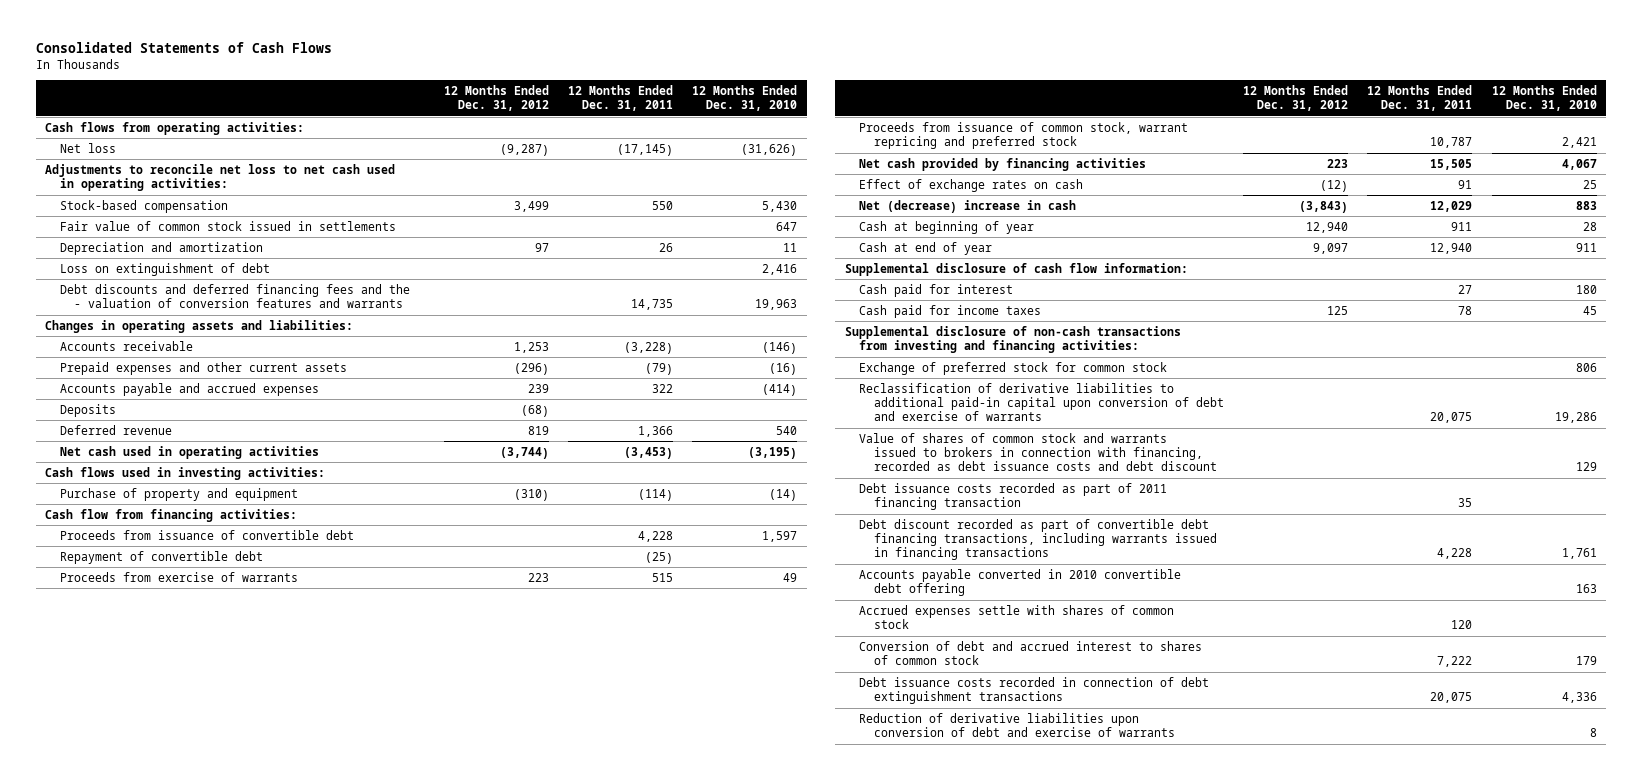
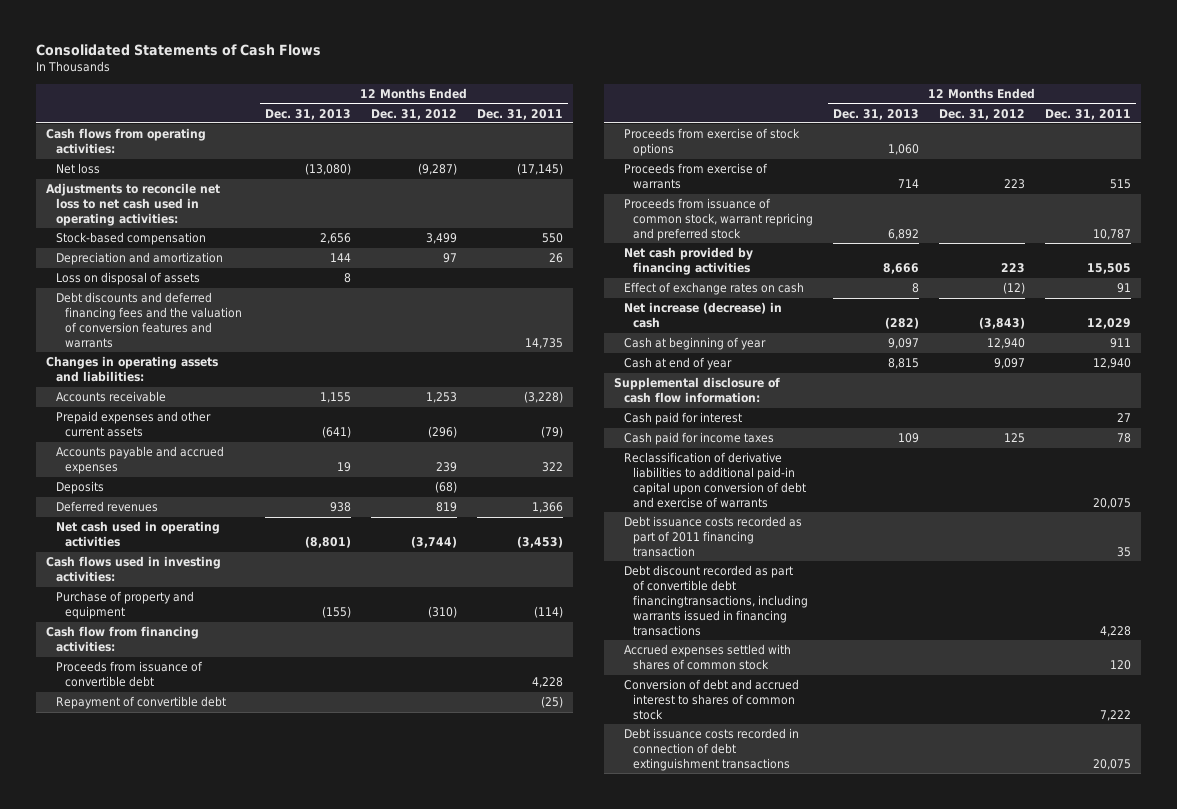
- | 12 Months Ended Dec. 31, 2012 | 12 Months Ended Dec. 31, 2011 | 12 Months Ended Dec. 31, 2010
+ | 12 Months Ended Dec. 31, 2013 | 12 Months Ended Dec. 31, 2012 | 12 Months Ended Dec. 31, 2011
- Fair value of common stock issued in settlements | | | 647
- Loss on extinguishment of debt | | | 2,416
- Debt discounts and deferred financing fees and the - valuation of conversion features and warrants | | 14,735 | 19,963
+ Loss on disposal of assets | 8 | |
+ Debt discounts and deferred financing fees and the valuation of conversion features and warrants | | | 14,735
- Deferred revenue | 819 | 1,366 | 540
+ Deferred revenues | 938 | 819 | 1,366
+ Proceeds from exercise of stock options | 1,060 | |
- Net (decrease) increase in cash | (3,843) | 12,029 | 883
+ Net increase (decrease) in cash | (282) | (3,843) | 12,029
- Supplemental disclosure of non-cash transactions from investing and financing activities:
- Exchange of preferred stock for common stock | | | 806
- Value of shares of common stock and warrants issued to brokers in connection with financing, recorded as debt issuance costs and debt discount | | | 129
- Debt discount recorded as part of convertible debt financing transactions, including warrants issued in financing transactions | | 4,228 | 1,761
- Accounts payable converted in 2010 convertible debt offering | | | 163
- Accrued expenses settle with shares of common stock | | 120 |
+ Debt discount recorded as part of convertible debt financingtransactions, including warrants issued in financing transactions | | | 4,228
+ Accrued expenses settled with shares of common stock | | | 120
- Reduction of derivative liabilities upon conversion of debt and exercise of warrants | | | 8

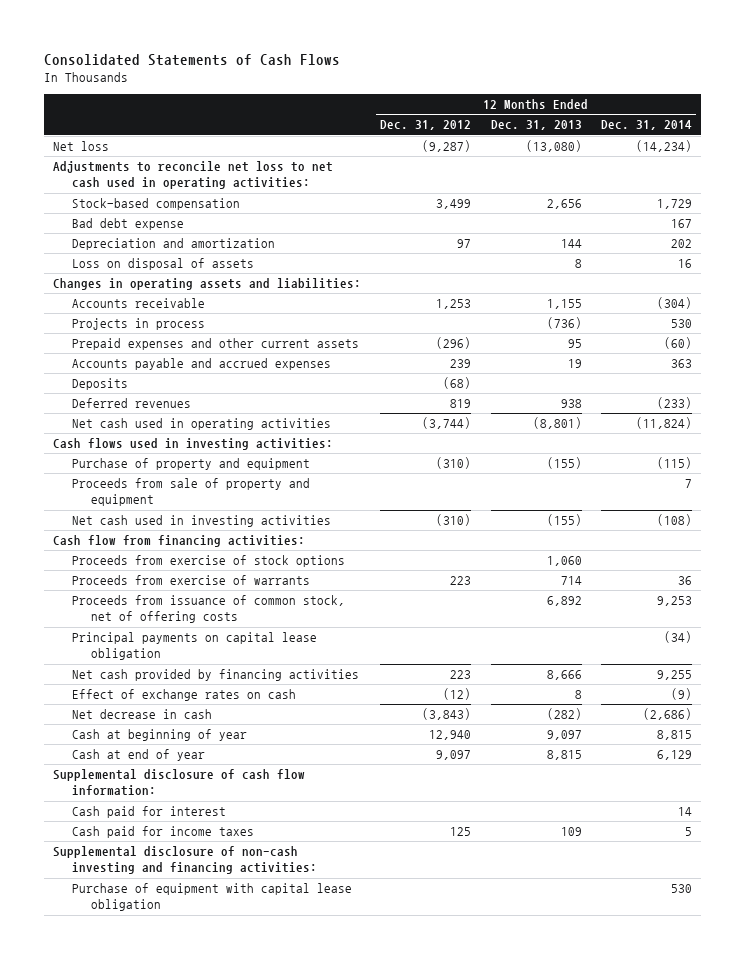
- | 12 Months Ended Dec. 31, 2013 | 12 Months Ended Dec. 31, 2012 | 12 Months Ended Dec. 31, 2011
+ | 12 Months Ended Dec. 31, 2012 | 12 Months Ended Dec. 31, 2013 | 12 Months Ended Dec. 31, 2014
- Cash flows from operating activities:
+ Bad debt expense | | | 167
- Debt discounts and deferred financing fees and the valuation of conversion features and warrants | | | 14,735
- Prepaid expenses and other current assets | (641) | (296) | (79)
+ Projects in process | | (736) | 530
+ Prepaid expenses and other current assets | (296) | 95 | (60)
+ Proceeds from sale of property and equipment | | | 7
+ Net cash used in investing activities | (310) | (155) | (108)
- Proceeds from issuance of convertible debt | | | 4,228
- Repayment of convertible debt | | | (25)
- Proceeds from issuance of common stock, warrant repricing and preferred stock | 6,892 | | 10,787
+ Proceeds from issuance of common stock, net of offering costs | | 6,892 | 9,253
+ Principal payments on capital lease obligation | | | (34)
- Net increase (decrease) in cash | (282) | (3,843) | 12,029
+ Net decrease in cash | (3,843) | (282) | (2,686)
- Reclassification of derivative liabilities to additional paid-in capital upon conversion of debt and exercise of warrants | | | 20,075
- Debt issuance costs recorded as part of 2011 financing transaction | | | 35
- Debt discount recorded as part of convertible debt financingtransactions, including warrants issued in financing transactions | | | 4,228
- Accrued expenses settled with shares of common stock | | | 120
- Conversion of debt and accrued interest to shares of common stock | | | 7,222
- Debt issuance costs recorded in connection of debt extinguishment transactions | | | 20,075
+ Supplemental disclosure of non-cash investing and financing activities:
+ Purchase of equipment with capital lease obligation | | | 530

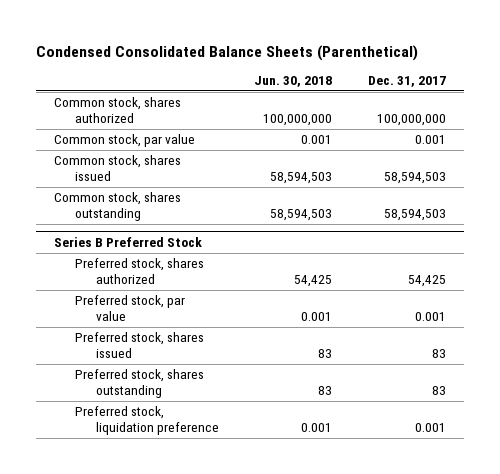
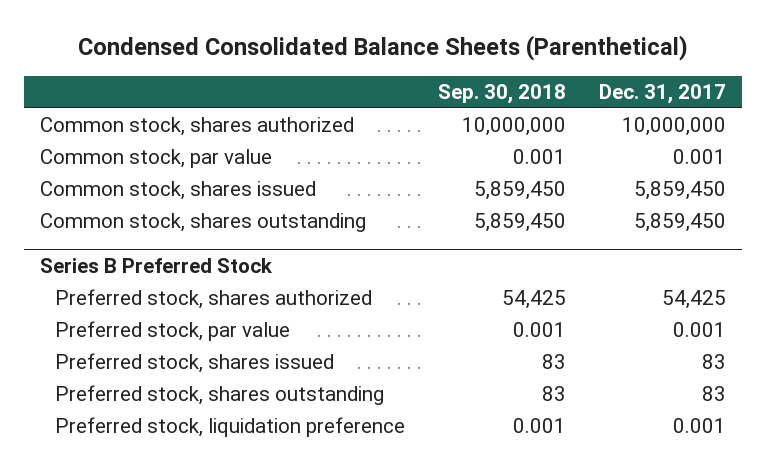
- | Jun. 30, 2018 | Dec. 31, 2017
+ | Sep. 30, 2018 | Dec. 31, 2017
- Common stock, shares authorized | 100,000,000 | 100,000,000
+ Common stock, shares authorized | 10,000,000 | 10,000,000
- Common stock, shares issued | 58,594,503 | 58,594,503
- Common stock, shares outstanding | 58,594,503 | 58,594,503
+ Common stock, shares issued | 5,859,450 | 5,859,450
+ Common stock, shares outstanding | 5,859,450 | 5,859,450

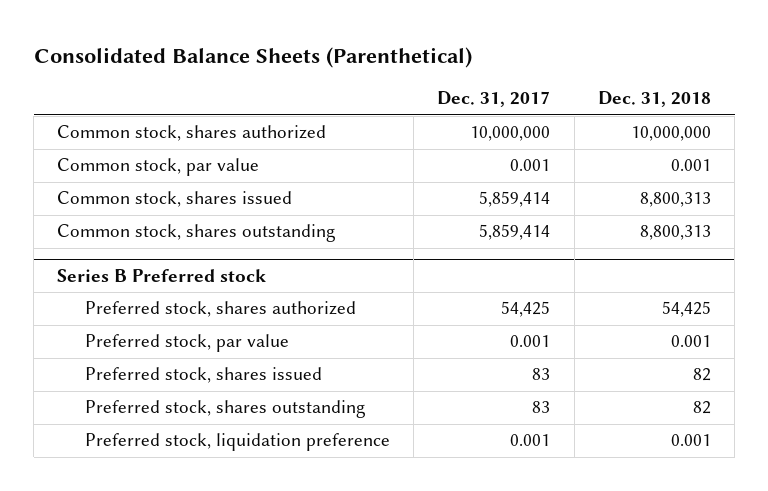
- Condensed Consolidated Balance Sheets (Parenthetical)
+ Consolidated Balance Sheets (Parenthetical)
- | Sep. 30, 2018 | Dec. 31, 2017
+ | Dec. 31, 2017 | Dec. 31, 2018
- Common stock, shares issued | 5,859,450 | 5,859,450
- Common stock, shares outstanding | 5,859,450 | 5,859,450
- Series B Preferred Stock
+ Common stock, shares issued | 5,859,414 | 8,800,313
+ Common stock, shares outstanding | 5,859,414 | 8,800,313
+ Series B Preferred stock

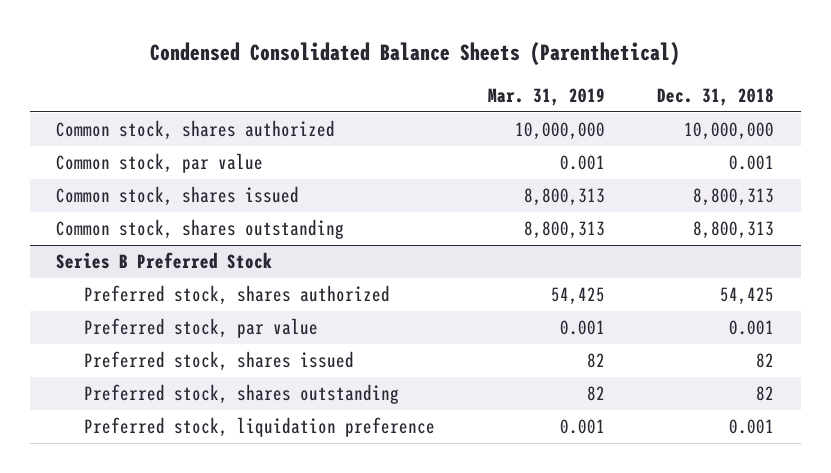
- Consolidated Balance Sheets (Parenthetical)
+ Condensed Consolidated Balance Sheets (Parenthetical)
- | Dec. 31, 2017 | Dec. 31, 2018
+ | Mar. 31, 2019 | Dec. 31, 2018
- Series B Preferred stock
+ Series B Preferred Stock

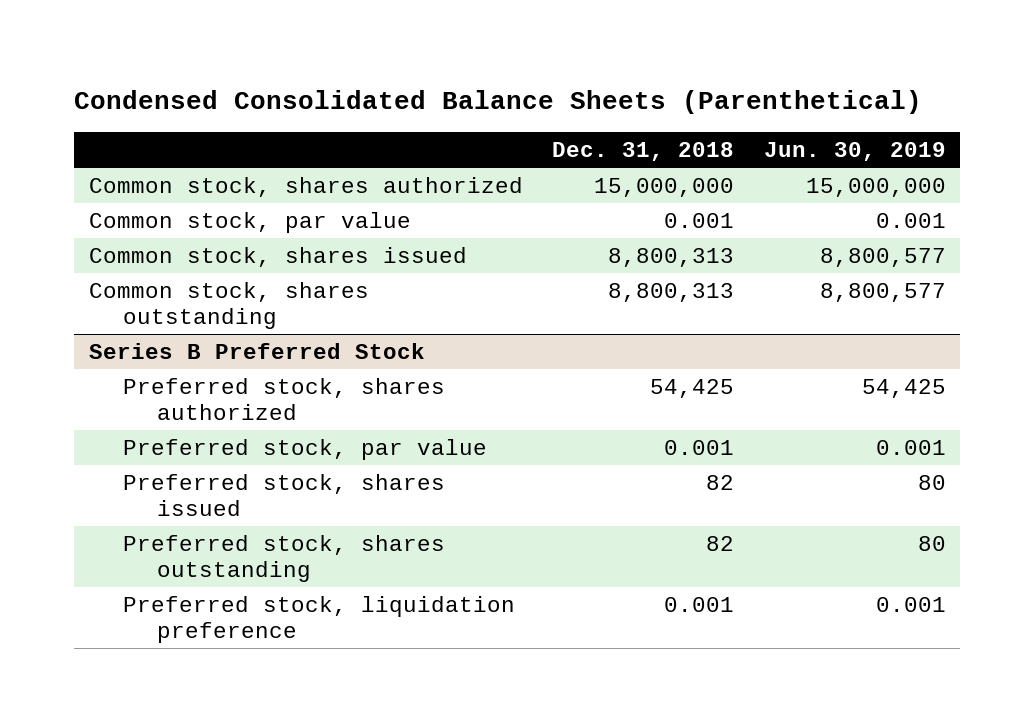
- | Mar. 31, 2019 | Dec. 31, 2018
+ | Dec. 31, 2018 | Jun. 30, 2019
- Common stock, shares authorized | 10,000,000 | 10,000,000
+ Common stock, shares authorized | 15,000,000 | 15,000,000

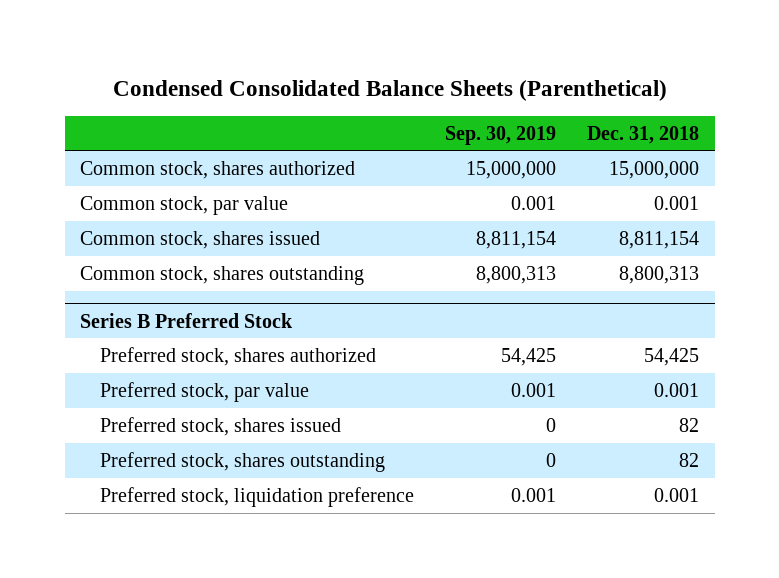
- | Dec. 31, 2018 | Jun. 30, 2019
+ | Sep. 30, 2019 | Dec. 31, 2018
- Common stock, shares issued | 8,800,313 | 8,800,577
+ Common stock, shares issued | 8,811,154 | 8,811,154

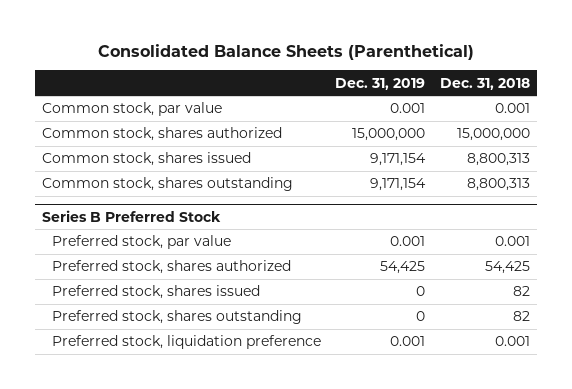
- Condensed Consolidated Balance Sheets (Parenthetical)
+ Consolidated Balance Sheets (Parenthetical)
- | Sep. 30, 2019 | Dec. 31, 2018
+ | Dec. 31, 2019 | Dec. 31, 2018
- Common stock, shares issued | 8,811,154 | 8,811,154
moved down: Common stock, shares authorized | 15,000,000 | 15,000,000
+ Common stock, shares issued | 9,171,154 | 8,800,313
@ Series B Preferred Stock
moved down: Preferred stock, shares authorized | 54,425 | 54,425

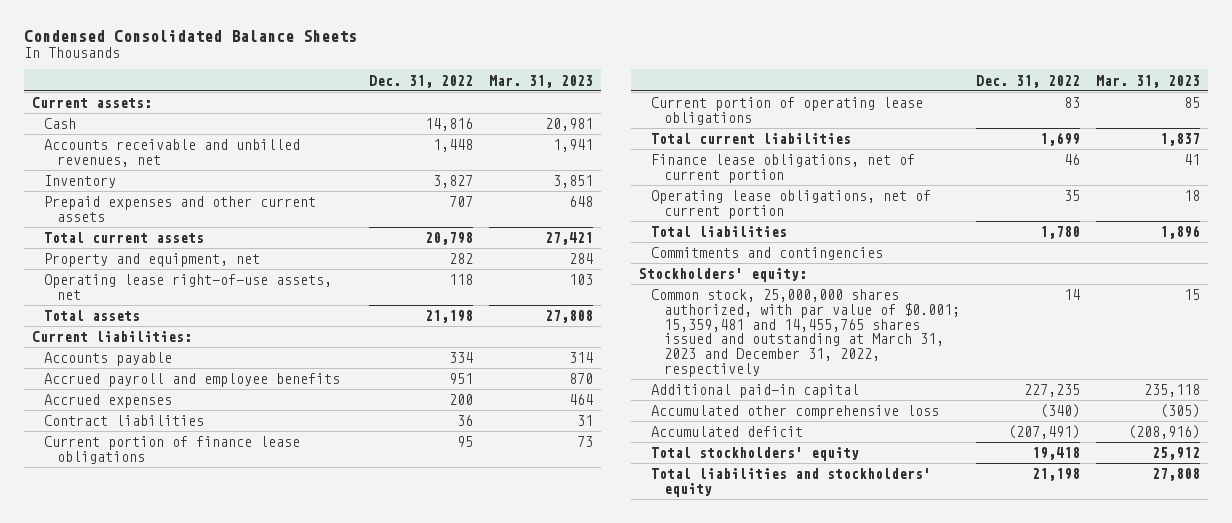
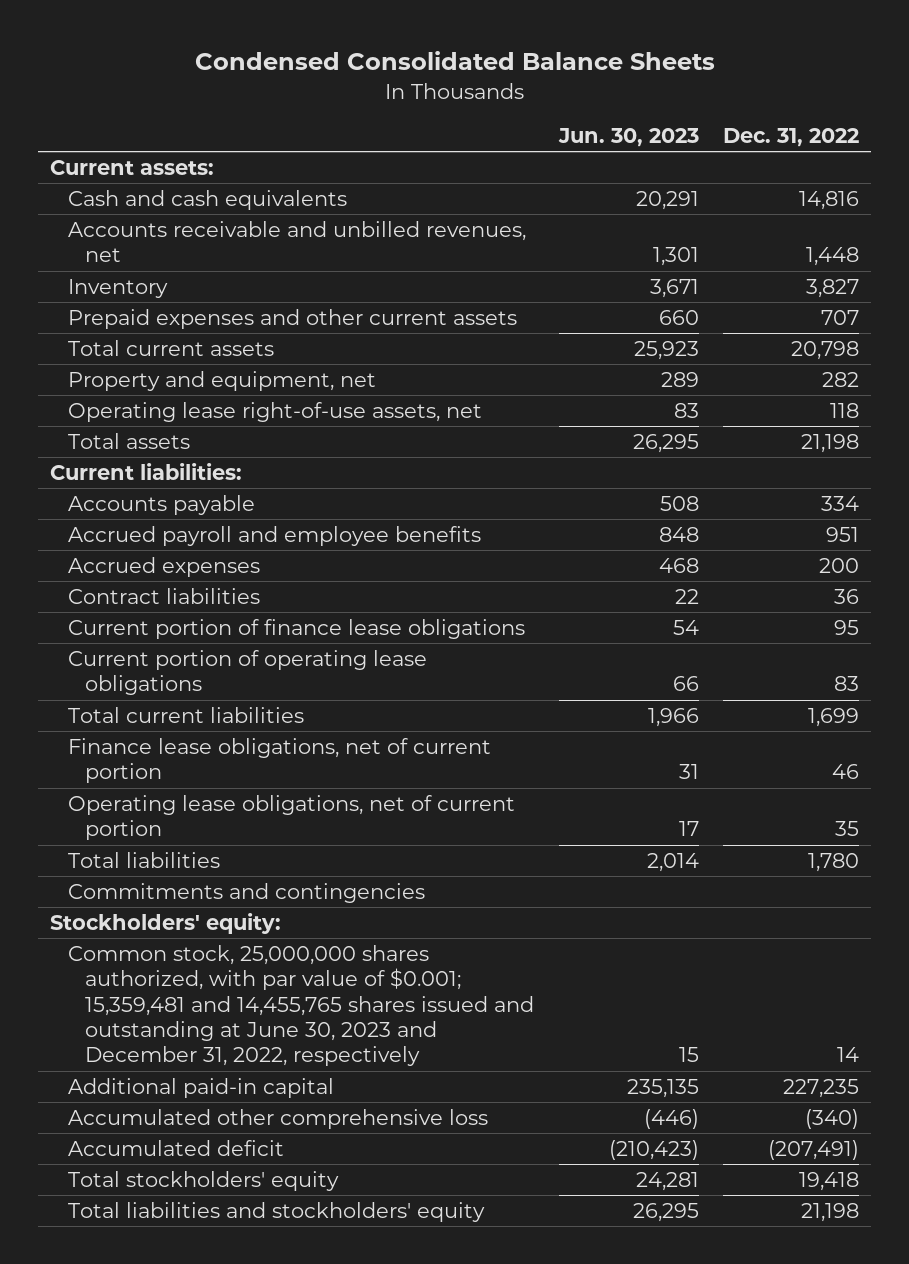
- | Dec. 31, 2022 | Mar. 31, 2023
+ | Jun. 30, 2023 | Dec. 31, 2022
- Cash | 14,816 | 20,981
+ Cash and cash equivalents | 20,291 | 14,816
- Common stock, 25,000,000 shares authorized, with par value of $0.001; 15,359,481 and 14,455,765 shares issued and outstanding at March 31, 2023 and December 31, 2022, respectively | 14 | 15
+ Common stock, 25,000,000 shares authorized, with par value of $0.001; 15,359,481 and 14,455,765 shares issued and outstanding at June 30, 2023 and December 31, 2022, respectively | 15 | 14

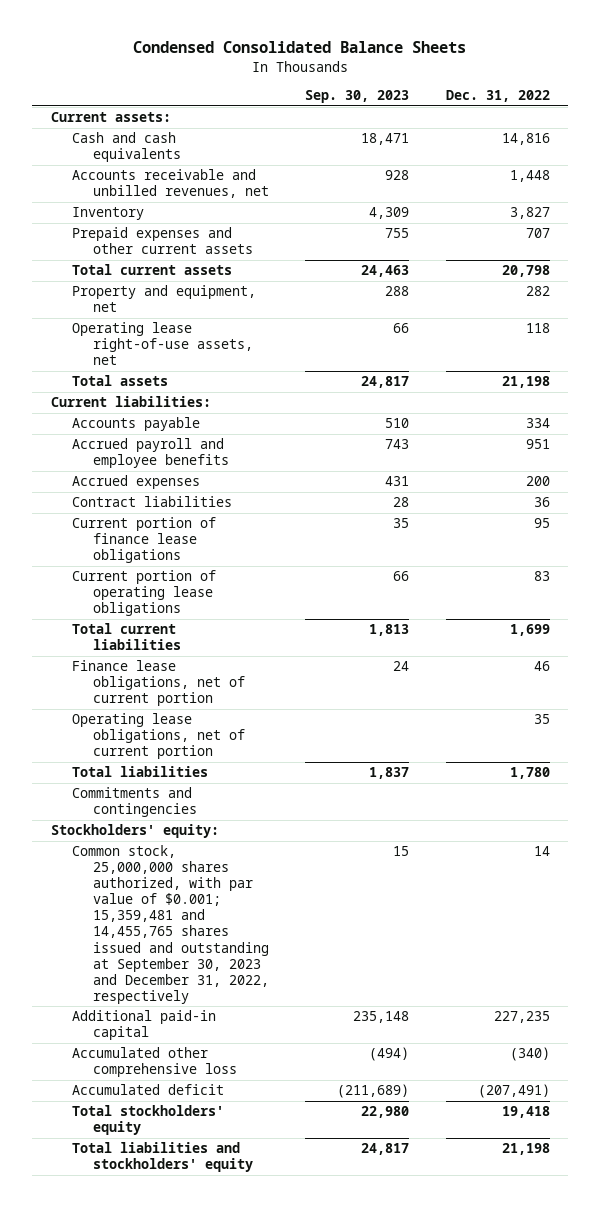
- | Jun. 30, 2023 | Dec. 31, 2022
+ | Sep. 30, 2023 | Dec. 31, 2022
- Common stock, 25,000,000 shares authorized, with par value of $0.001; 15,359,481 and 14,455,765 shares issued and outstanding at June 30, 2023 and December 31, 2022, respectively | 15 | 14
+ Common stock, 25,000,000 shares authorized, with par value of $0.001; 15,359,481 and 14,455,765 shares issued and outstanding at September 30, 2023 and December 31, 2022, respectively | 15 | 14

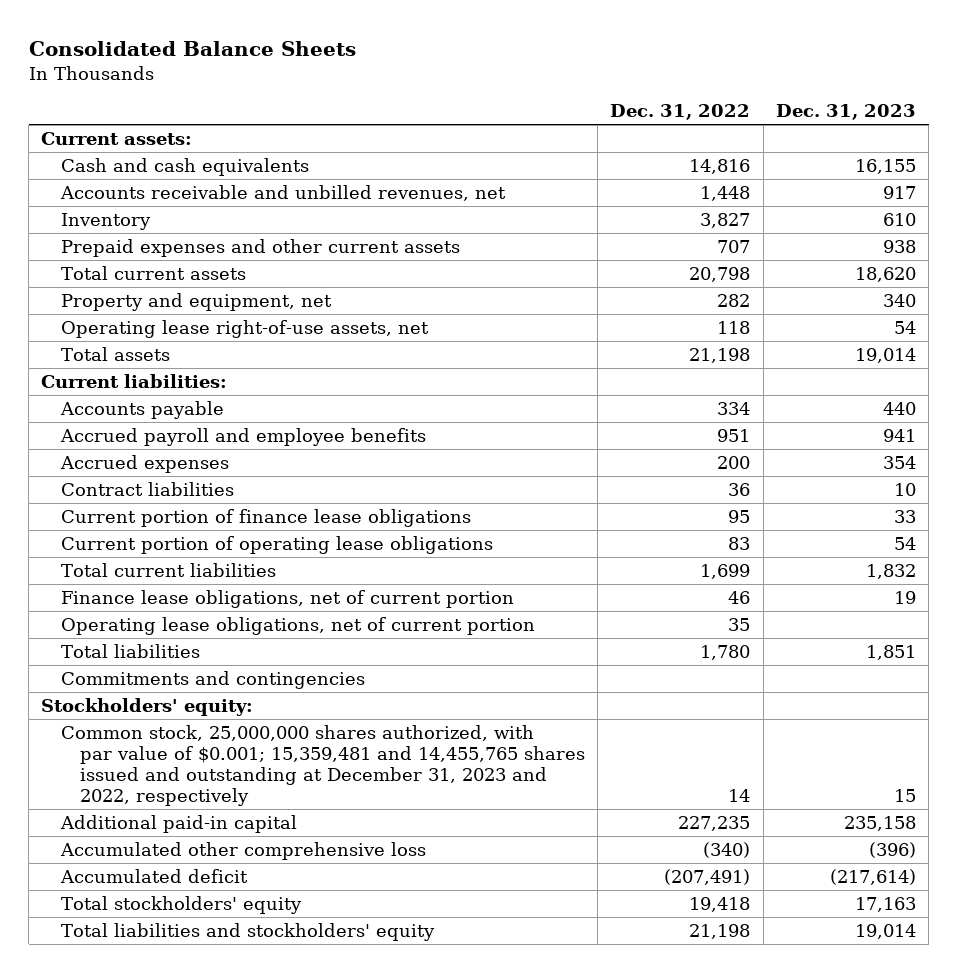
- Condensed Consolidated Balance Sheets
+ Consolidated Balance Sheets
- | Sep. 30, 2023 | Dec. 31, 2022
+ | Dec. 31, 2022 | Dec. 31, 2023
- Common stock, 25,000,000 shares authorized, with par value of $0.001; 15,359,481 and 14,455,765 shares issued and outstanding at September 30, 2023 and December 31, 2022, respectively | 15 | 14
+ Common stock, 25,000,000 shares authorized, with par value of $0.001; 15,359,481 and 14,455,765 shares issued and outstanding at December 31, 2023 and 2022, respectively | 14 | 15

